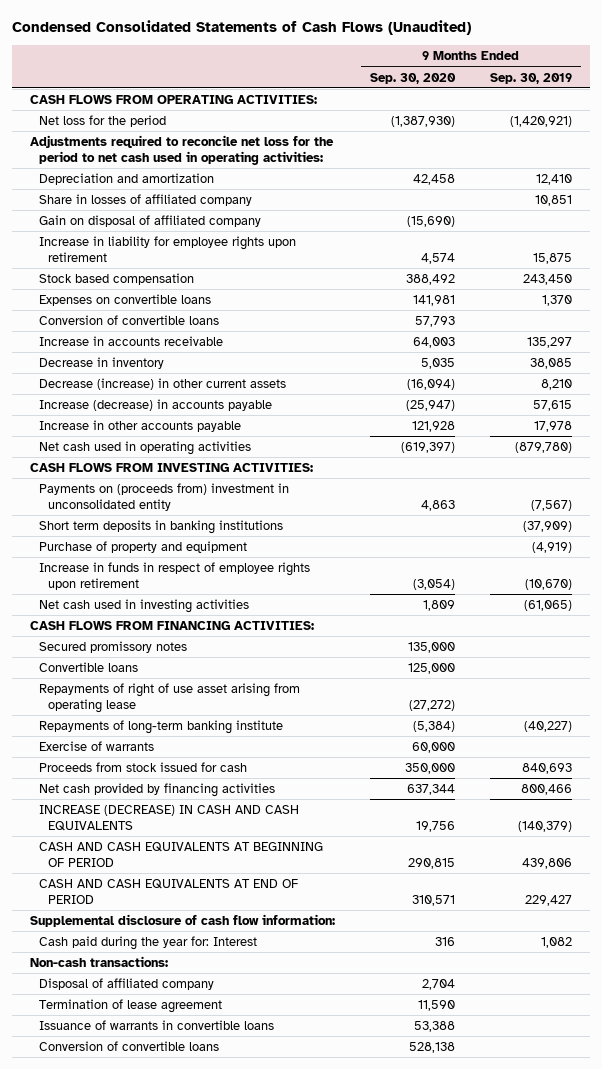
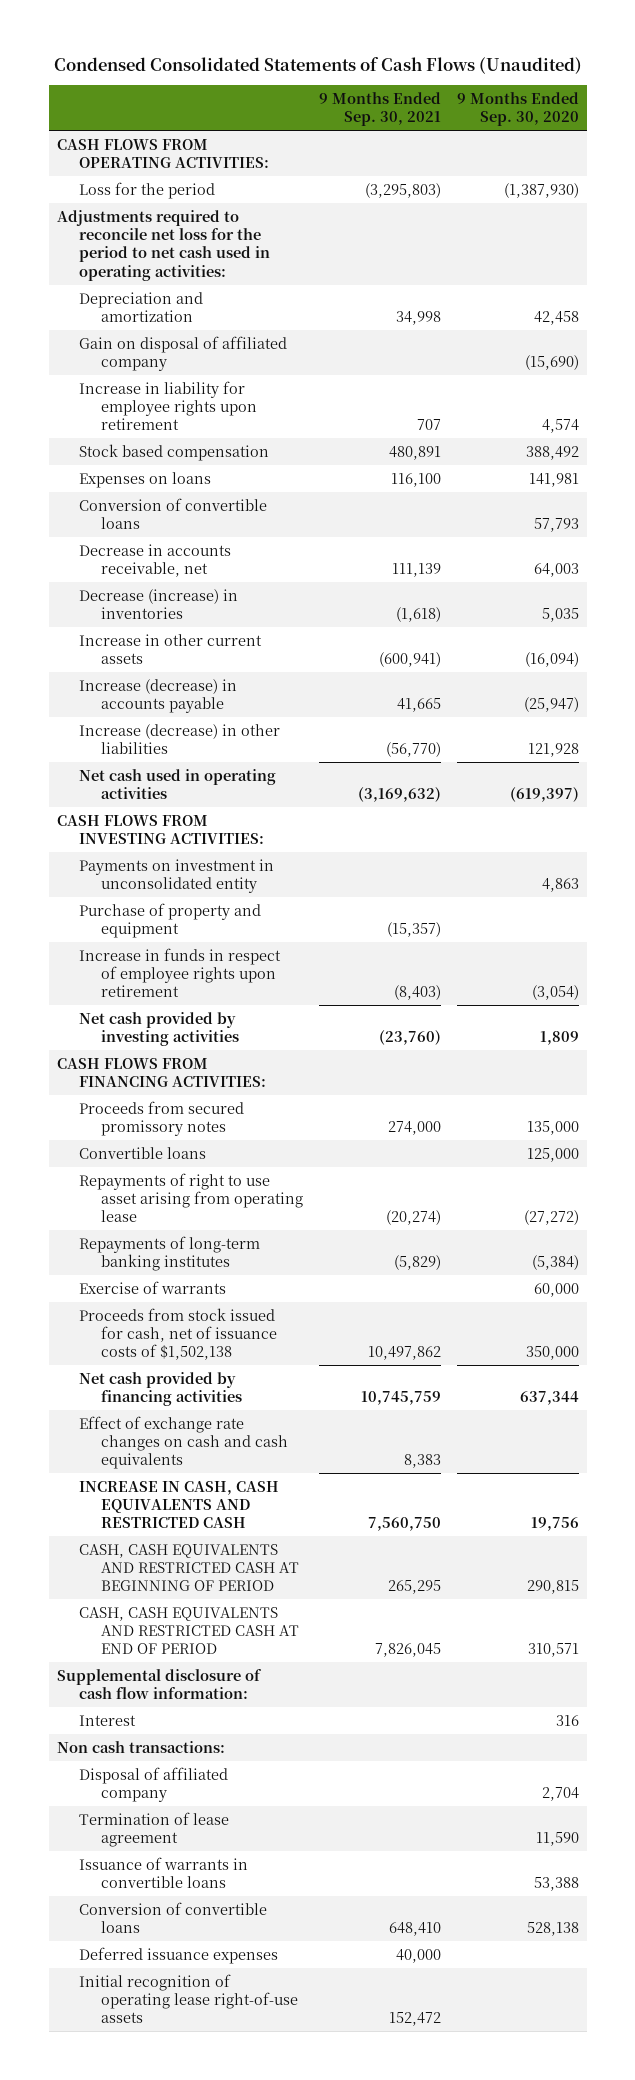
- | 9 Months Ended Sep. 30, 2020 | 9 Months Ended Sep. 30, 2019
+ | 9 Months Ended Sep. 30, 2021 | 9 Months Ended Sep. 30, 2020
- Net loss for the period | (1,387,930) | (1,420,921)
+ Loss for the period | (3,295,803) | (1,387,930)
- Share in losses of affiliated company | | 10,851
- Expenses on convertible loans | 141,981 | 1,370
+ Expenses on loans | 116,100 | 141,981
- Increase in accounts receivable | 64,003 | 135,297
- Decrease in inventory | 5,035 | 38,085
- Decrease (increase) in other current assets | (16,094) | 8,210
+ Decrease in accounts receivable, net | 111,139 | 64,003
+ Decrease (increase) in inventories | (1,618) | 5,035
+ Increase in other current assets | (600,941) | (16,094)
- Increase in other accounts payable | 121,928 | 17,978
+ Increase (decrease) in other liabilities | (56,770) | 121,928
- Payments on (proceeds from) investment in unconsolidated entity | 4,863 | (7,567)
- Short term deposits in banking institutions | | (37,909)
+ Payments on investment in unconsolidated entity | | 4,863
- Net cash used in investing activities | 1,809 | (61,065)
+ Net cash provided by investing activities | (23,760) | 1,809
- Secured promissory notes | 135,000 |
+ Proceeds from secured promissory notes | 274,000 | 135,000
- Repayments of right of use asset arising from operating lease | (27,272) |
- Repayments of long-term banking institute | (5,384) | (40,227)
+ Repayments of right to use asset arising from operating lease | (20,274) | (27,272)
+ Repayments of long-term banking institutes | (5,829) | (5,384)
- Proceeds from stock issued for cash | 350,000 | 840,693
+ Proceeds from stock issued for cash, net of issuance costs of $1,502,138 | 10,497,862 | 350,000
- INCREASE (DECREASE) IN CASH AND CASH EQUIVALENTS | 19,756 | (140,379)
- CASH AND CASH EQUIVALENTS AT BEGINNING OF PERIOD | 290,815 | 439,806
- CASH AND CASH EQUIVALENTS AT END OF PERIOD | 310,571 | 229,427
+ Effect of exchange rate changes on cash and cash equivalents | 8,383 |
+ INCREASE IN CASH, CASH EQUIVALENTS AND RESTRICTED CASH | 7,560,750 | 19,756
+ CASH, CASH EQUIVALENTS AND RESTRICTED CASH AT BEGINNING OF PERIOD | 265,295 | 290,815
+ CASH, CASH EQUIVALENTS AND RESTRICTED CASH AT END OF PERIOD | 7,826,045 | 310,571
- Cash paid during the year for: Interest | 316 | 1,082
- Non-cash transactions:
+ Interest | | 316
+ Non cash transactions:
+ Deferred issuance expenses | 40,000 |
+ Initial recognition of operating lease right-of-use assets | 152,472 |

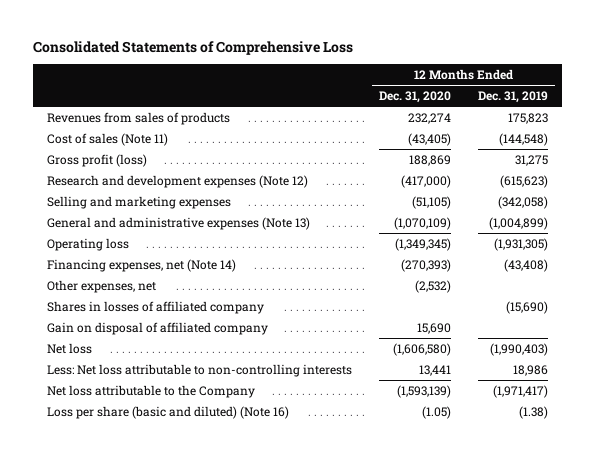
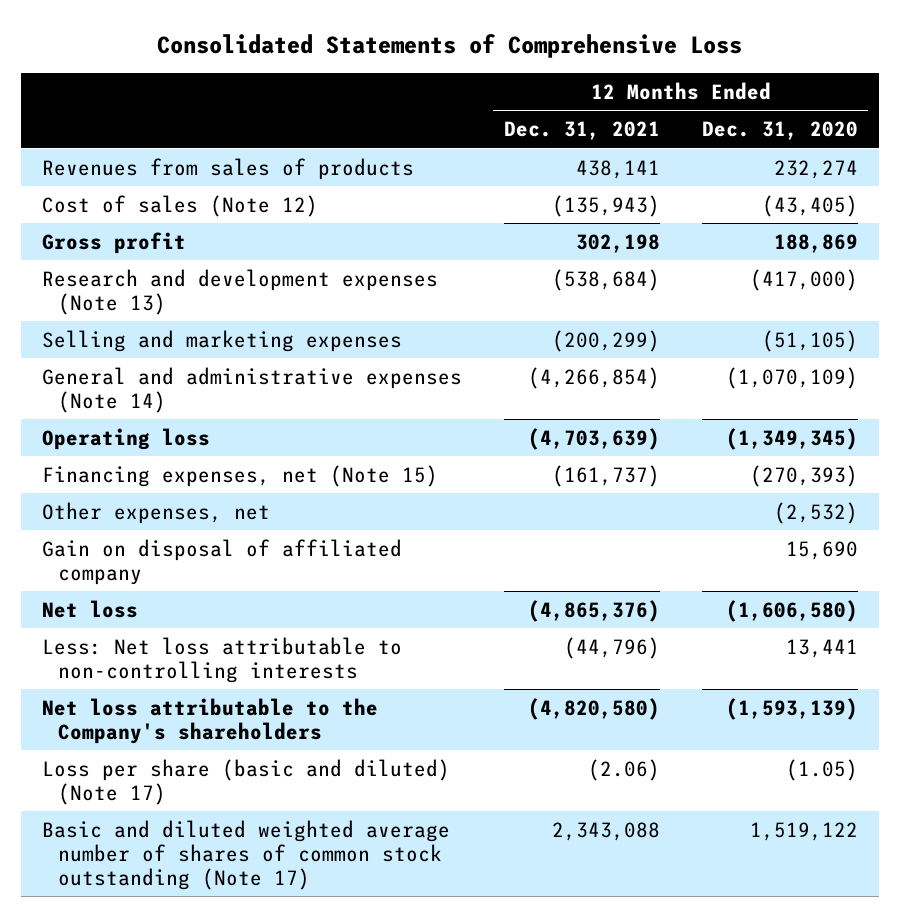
- | 12 Months Ended Dec. 31, 2020 | 12 Months Ended Dec. 31, 2019
+ | 12 Months Ended Dec. 31, 2021 | 12 Months Ended Dec. 31, 2020
- Cost of sales (Note 11) | (43,405) | (144,548)
- Gross profit (loss) | 188,869 | 31,275
- Research and development expenses (Note 12) | (417,000) | (615,623)
+ Cost of sales (Note 12) | (135,943) | (43,405)
+ Gross profit | 302,198 | 188,869
+ Research and development expenses (Note 13) | (538,684) | (417,000)
- General and administrative expenses (Note 13) | (1,070,109) | (1,004,899)
+ General and administrative expenses (Note 14) | (4,266,854) | (1,070,109)
- Financing expenses, net (Note 14) | (270,393) | (43,408)
+ Financing expenses, net (Note 15) | (161,737) | (270,393)
- Shares in losses of affiliated company | | (15,690)
- Net loss attributable to the Company | (1,593,139) | (1,971,417)
- Loss per share (basic and diluted) (Note 16) | (1.05) | (1.38)
+ Net loss attributable to the Company's shareholders | (4,820,580) | (1,593,139)
+ Loss per share (basic and diluted) (Note 17) | (2.06) | (1.05)
+ Basic and diluted weighted average number of shares of common stock outstanding (Note 17) | 2,343,088 | 1,519,122

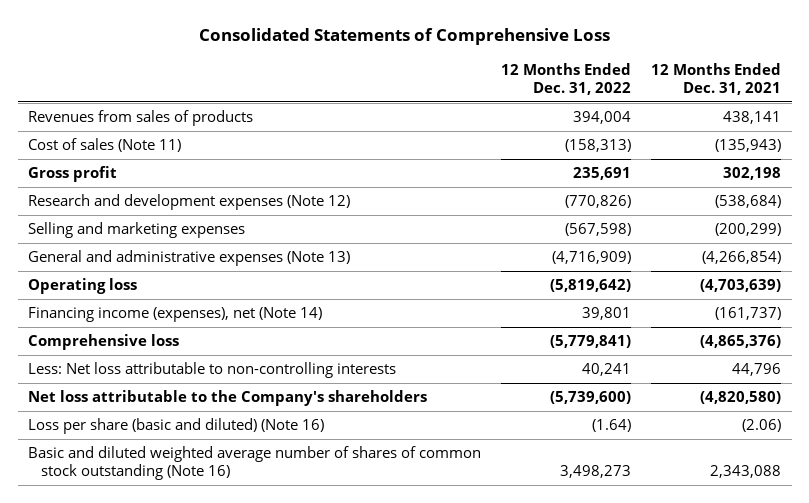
- | 12 Months Ended Dec. 31, 2021 | 12 Months Ended Dec. 31, 2020
+ | 12 Months Ended Dec. 31, 2022 | 12 Months Ended Dec. 31, 2021
- Cost of sales (Note 12) | (135,943) | (43,405)
+ Cost of sales (Note 11) | (158,313) | (135,943)
- Research and development expenses (Note 13) | (538,684) | (417,000)
+ Research and development expenses (Note 12) | (770,826) | (538,684)
- General and administrative expenses (Note 14) | (4,266,854) | (1,070,109)
+ General and administrative expenses (Note 13) | (4,716,909) | (4,266,854)
- Financing expenses, net (Note 15) | (161,737) | (270,393)
- Other expenses, net | | (2,532)
- Gain on disposal of affiliated company | | 15,690
- Net loss | (4,865,376) | (1,606,580)
- Less: Net loss attributable to non-controlling interests | (44,796) | 13,441
+ Financing income (expenses), net (Note 14) | 39,801 | (161,737)
+ Comprehensive loss | (5,779,841) | (4,865,376)
+ Less: Net loss attributable to non-controlling interests | 40,241 | 44,796
- Loss per share (basic and diluted) (Note 17) | (2.06) | (1.05)
- Basic and diluted weighted average number of shares of common stock outstanding (Note 17) | 2,343,088 | 1,519,122
+ Loss per share (basic and diluted) (Note 16) | (1.64) | (2.06)
+ Basic and diluted weighted average number of shares of common stock outstanding (Note 16) | 3,498,273 | 2,343,088

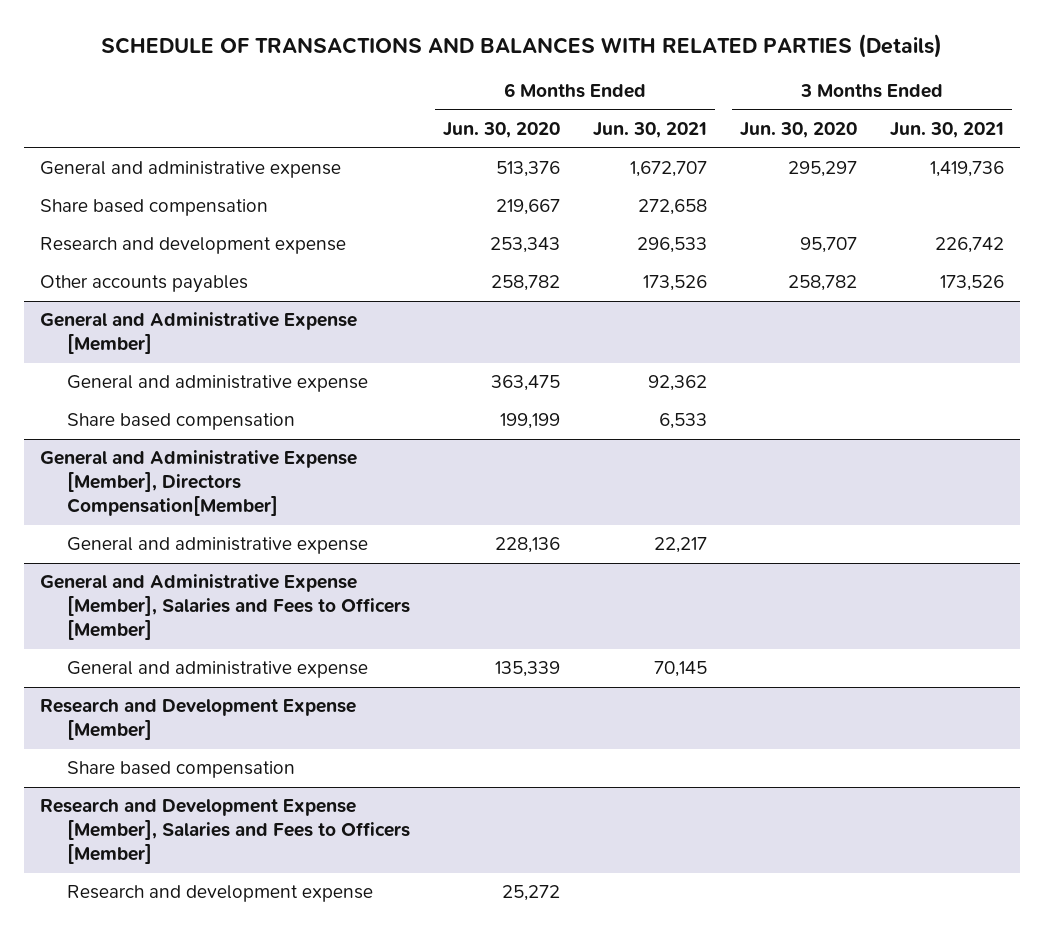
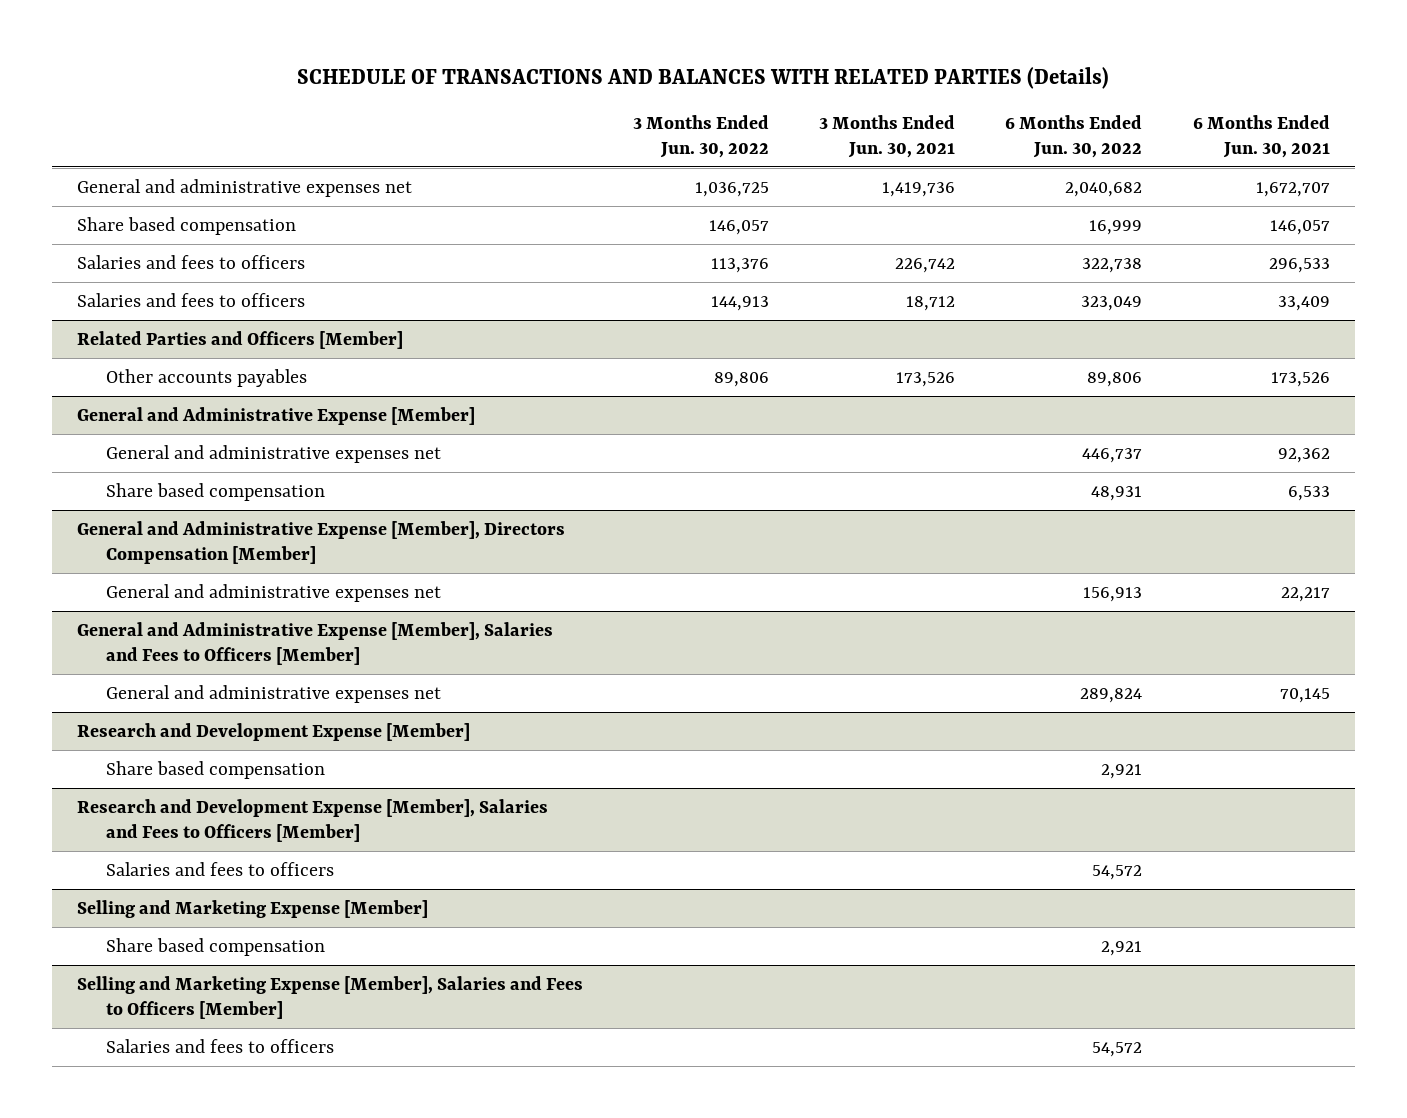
- | 6 Months Ended Jun. 30, 2020 | 6 Months Ended Jun. 30, 2021 | 3 Months Ended Jun. 30, 2020 | 3 Months Ended Jun. 30, 2021
+ | 3 Months Ended Jun. 30, 2022 | 3 Months Ended Jun. 30, 2021 | 6 Months Ended Jun. 30, 2022 | 6 Months Ended Jun. 30, 2021
- General and administrative expense | 513,376 | 1,672,707 | 295,297 | 1,419,736
- Share based compensation | 219,667 | 272,658 | |
- Research and development expense | 253,343 | 296,533 | 95,707 | 226,742
+ General and administrative expenses net | 1,036,725 | 1,419,736 | 2,040,682 | 1,672,707
+ Share based compensation | 146,057 | | 16,999 | 146,057
+ Salaries and fees to officers | 113,376 | 226,742 | 322,738 | 296,533
+ Salaries and fees to officers | 144,913 | 18,712 | 323,049 | 33,409
+ Related Parties and Officers [Member]
@ General and Administrative Expense [Member]
- General and administrative expense | 363,475 | 92,362 | |
+ General and administrative expenses net | | | 446,737 | 92,362
- General and Administrative Expense [Member], Directors Compensation[Member]
- General and administrative expense | 228,136 | 22,217 | |
+ General and Administrative Expense [Member], Directors Compensation [Member]
+ General and administrative expenses net | | | 156,913 | 22,217
@ General and Administrative Expense [Member], Salaries and Fees to Officers [Member]
- General and administrative expense | 135,339 | 70,145 | |
+ General and administrative expenses net | | | 289,824 | 70,145
@ Research and Development Expense [Member], Salaries and Fees to Officers [Member]
- Research and development expense | 25,272 | | |
+ Salaries and fees to officers | | | 54,572 |
+ Selling and Marketing Expense [Member]
+ Share based compensation | | | 2,921 |
+ Selling and Marketing Expense [Member], Salaries and Fees to Officers [Member]
+ Salaries and fees to officers | | | 54,572 |

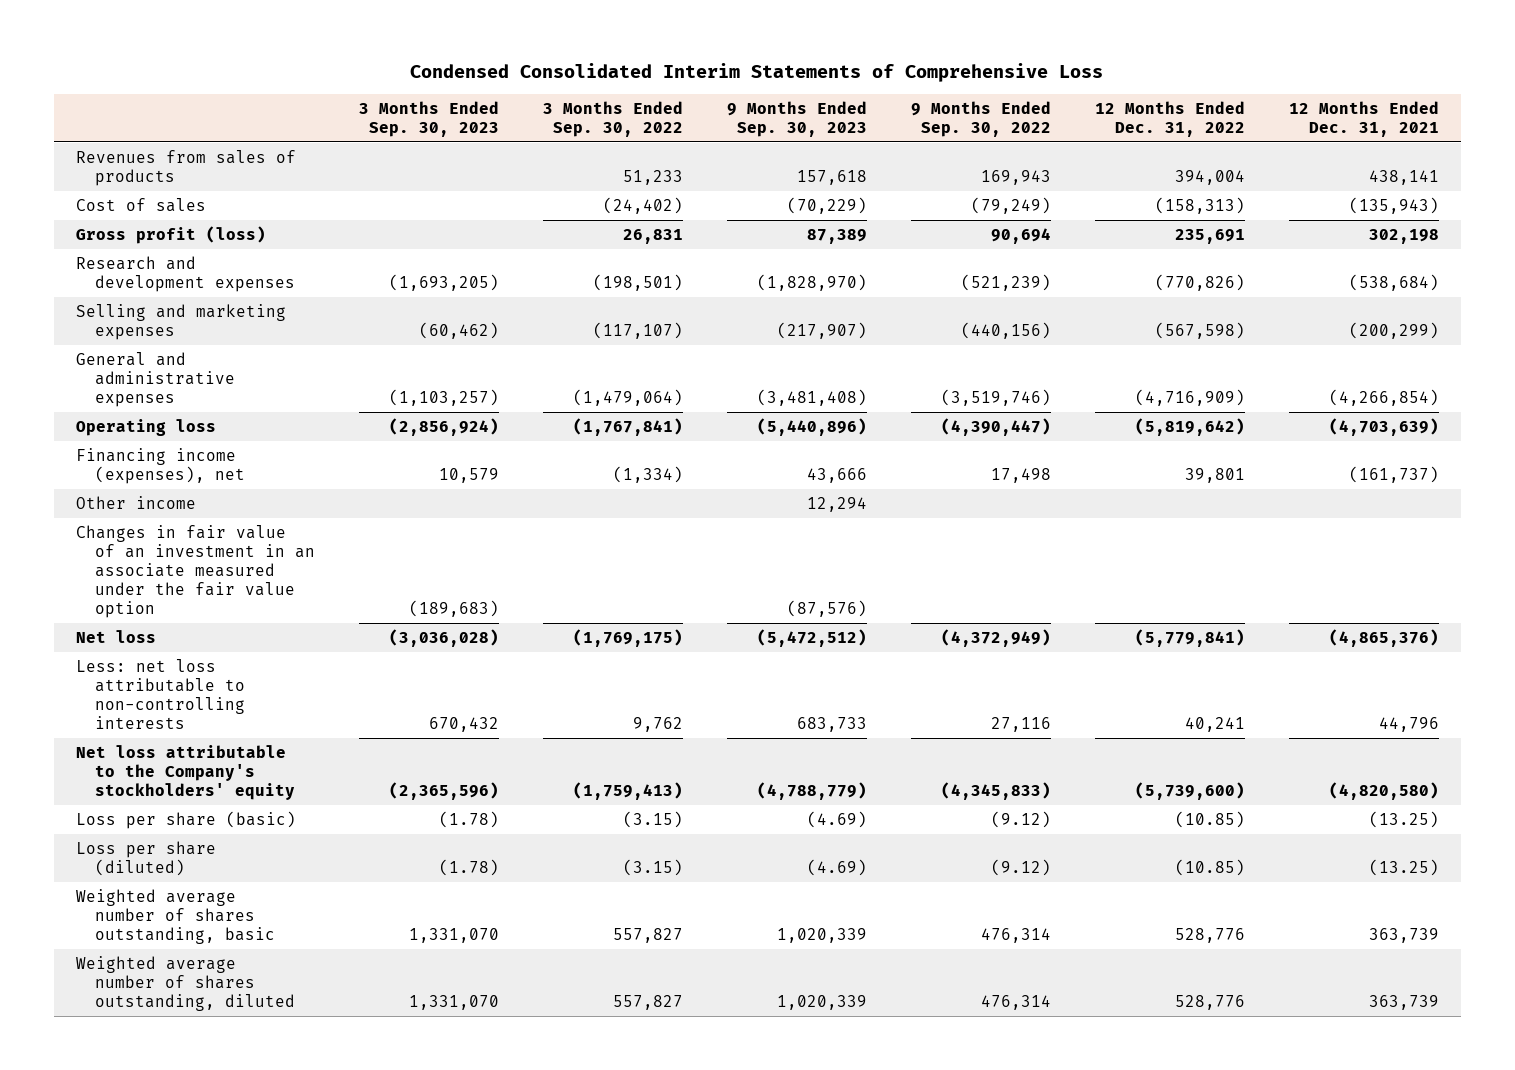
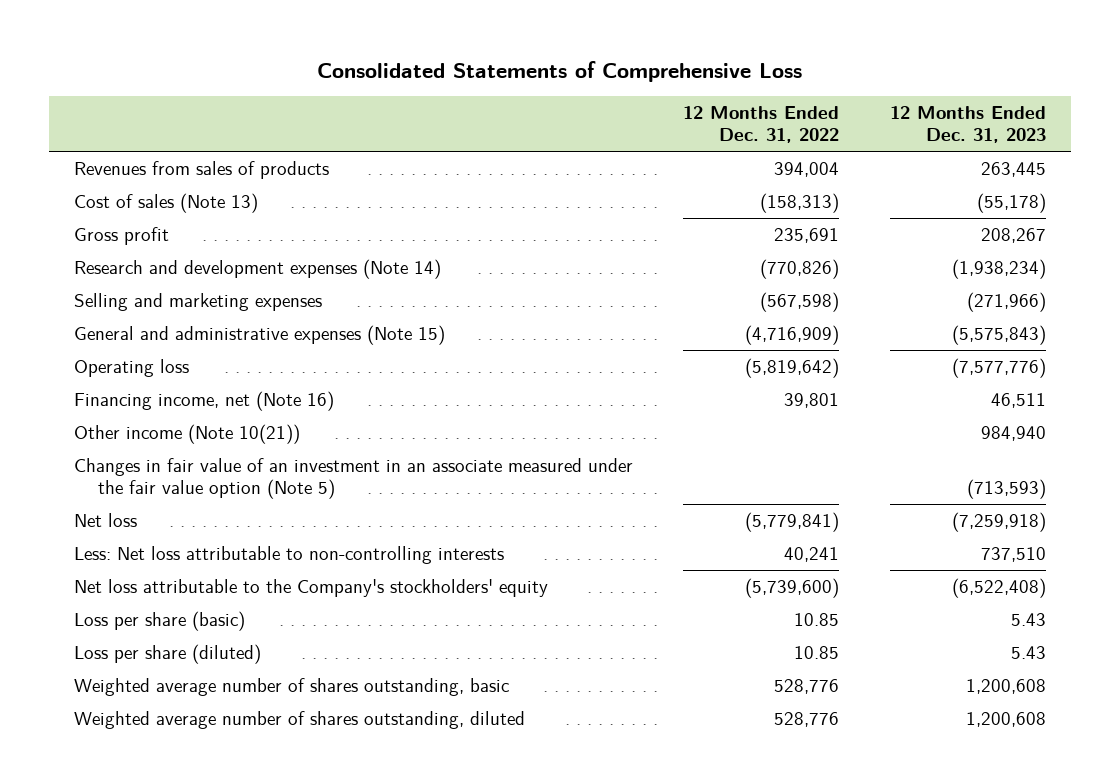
- Condensed Consolidated Interim Statements of Comprehensive Loss
+ Consolidated Statements of Comprehensive Loss
- | 3 Months Ended Sep. 30, 2023 | 3 Months Ended Sep. 30, 2022 | 9 Months Ended Sep. 30, 2023 | 9 Months Ended Sep. 30, 2022 | 12 Months Ended Dec. 31, 2022 | 12 Months Ended Dec. 31, 2021
+ | 12 Months Ended Dec. 31, 2022 | 12 Months Ended Dec. 31, 2023
- Cost of sales | | (24,402) | (70,229) | (79,249) | (158,313) | (135,943)
- Gross profit (loss) | | 26,831 | 87,389 | 90,694 | 235,691 | 302,198
- Research and development expenses | (1,693,205) | (198,501) | (1,828,970) | (521,239) | (770,826) | (538,684)
+ Cost of sales (Note 13) | (158,313) | (55,178)
+ Gross profit | 235,691 | 208,267
+ Research and development expenses (Note 14) | (770,826) | (1,938,234)
- General and administrative expenses | (1,103,257) | (1,479,064) | (3,481,408) | (3,519,746) | (4,716,909) | (4,266,854)
+ General and administrative expenses (Note 15) | (4,716,909) | (5,575,843)
- Financing income (expenses), net | 10,579 | (1,334) | 43,666 | 17,498 | 39,801 | (161,737)
- Other income | | | 12,294 | | |
- Changes in fair value of an investment in an associate measured under the fair value option | (189,683) | | (87,576) | | |
+ Financing income, net (Note 16) | 39,801 | 46,511
+ Other income (Note 10(21)) | | 984,940
+ Changes in fair value of an investment in an associate measured under the fair value option (Note 5) | | (713,593)
- Less: net loss attributable to non-controlling interests | 670,432 | 9,762 | 683,733 | 27,116 | 40,241 | 44,796
+ Less: Net loss attributable to non-controlling interests | 40,241 | 737,510
- Loss per share (basic) | (1.78) | (3.15) | (4.69) | (9.12) | (10.85) | (13.25)
- Loss per share (diluted) | (1.78) | (3.15) | (4.69) | (9.12) | (10.85) | (13.25)
+ Loss per share (basic) | 10.85 | 5.43
+ Loss per share (diluted) | 10.85 | 5.43

